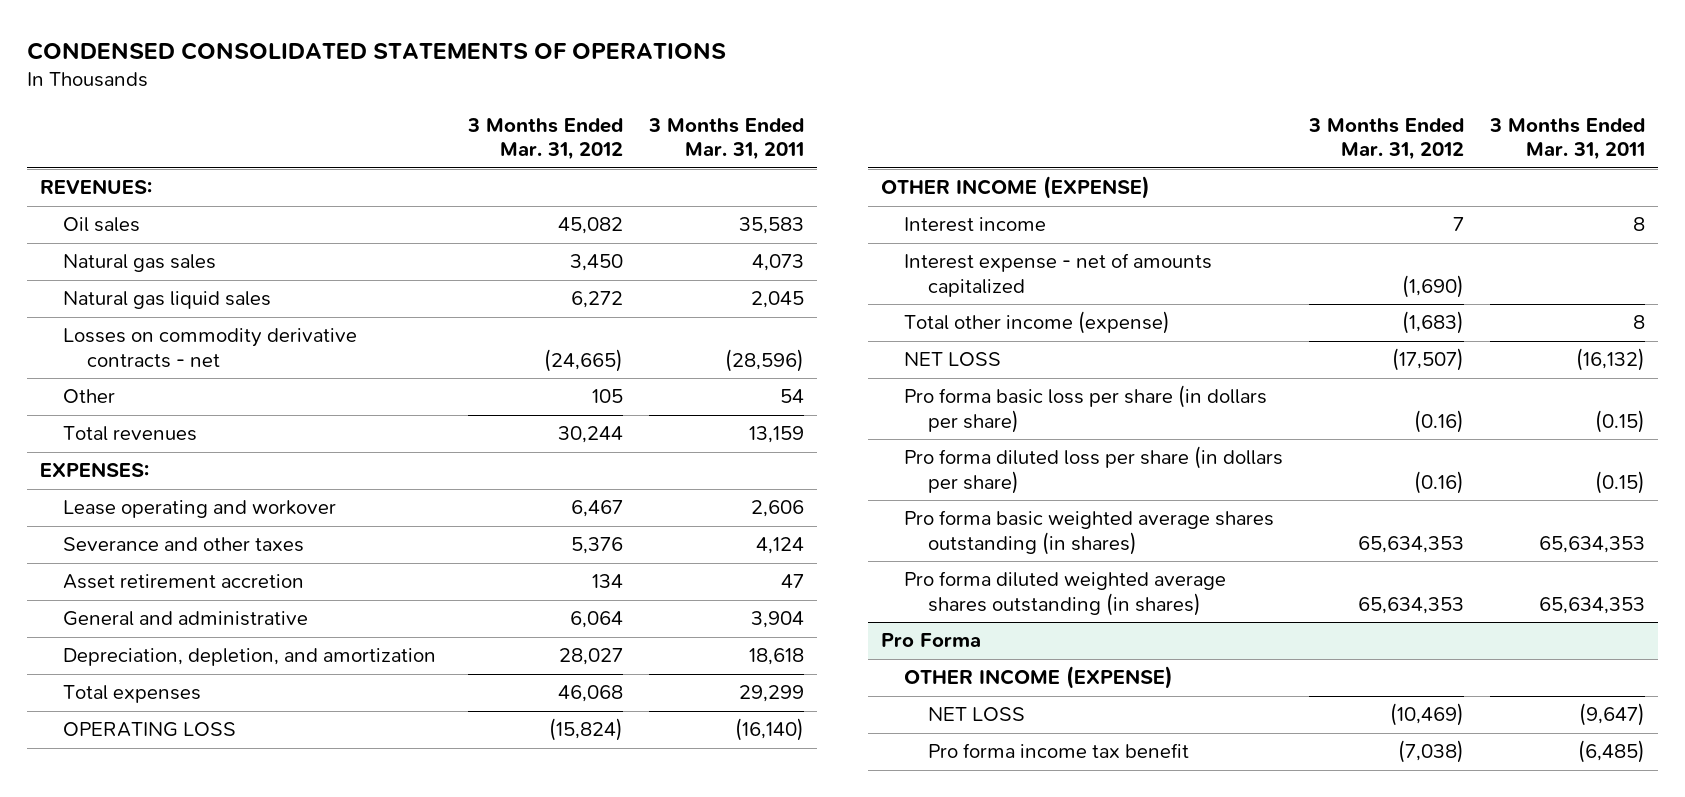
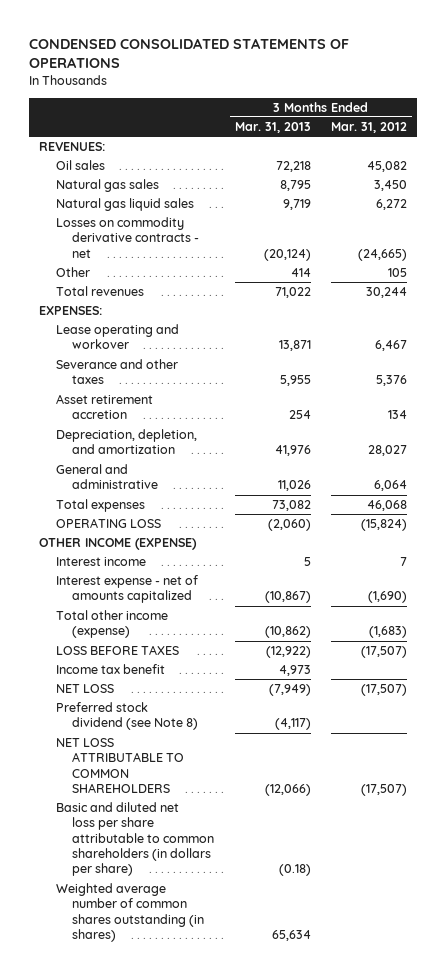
- | 3 Months Ended Mar. 31, 2012 | 3 Months Ended Mar. 31, 2011
+ | 3 Months Ended Mar. 31, 2013 | 3 Months Ended Mar. 31, 2012
moved down: General and administrative | 11,026 | 6,064
+ LOSS BEFORE TAXES | (12,922) | (17,507)
+ Income tax benefit | 4,973 |
- Pro forma basic loss per share (in dollars per share) | (0.16) | (0.15)
- Pro forma diluted loss per share (in dollars per share) | (0.16) | (0.15)
- Pro forma basic weighted average shares outstanding (in shares) | 65,634,353 | 65,634,353
- Pro forma diluted weighted average shares outstanding (in shares) | 65,634,353 | 65,634,353
- Pro Forma
- OTHER INCOME (EXPENSE)
- NET LOSS | (10,469) | (9,647)
- Pro forma income tax benefit | (7,038) | (6,485)
+ Preferred stock dividend (see Note 8) | (4,117) |
+ NET LOSS ATTRIBUTABLE TO COMMON SHAREHOLDERS | (12,066) | (17,507)
+ Basic and diluted net loss per share attributable to common shareholders (in dollars per share) | (0.18) |
+ Weighted average number of common shares outstanding (in shares) | 65,634 |

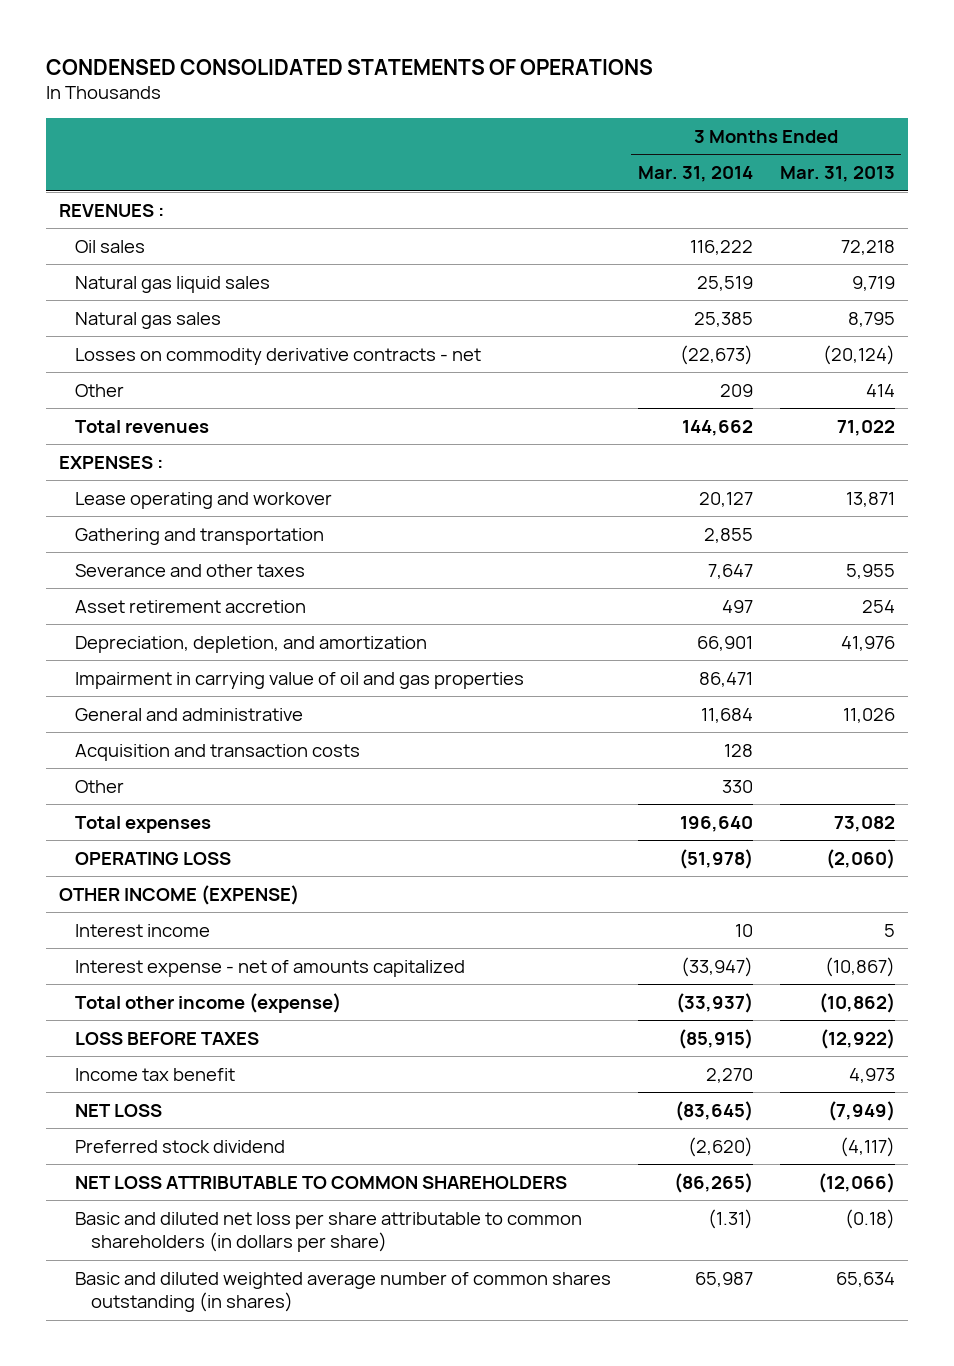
- | 3 Months Ended Mar. 31, 2013 | 3 Months Ended Mar. 31, 2012
+ | 3 Months Ended Mar. 31, 2014 | 3 Months Ended Mar. 31, 2013
- REVENUES:
+ REVENUES :
moved down: Natural gas sales | 25,385 | 8,795
- EXPENSES:
+ EXPENSES :
+ Gathering and transportation | 2,855 |
+ Impairment in carrying value of oil and gas properties | 86,471 |
+ Acquisition and transaction costs | 128 |
+ Other | 330 |
- Preferred stock dividend (see Note 8) | (4,117) |
+ Preferred stock dividend | (2,620) | (4,117)
- Weighted average number of common shares outstanding (in shares) | 65,634 |
+ Basic and diluted weighted average number of common shares outstanding (in shares) | 65,987 | 65,634

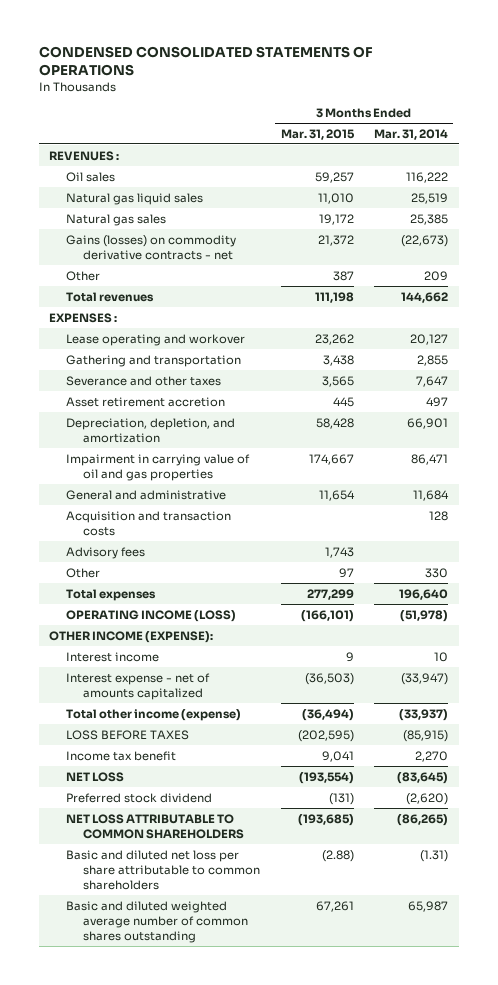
- | 3 Months Ended Mar. 31, 2014 | 3 Months Ended Mar. 31, 2013
+ | 3 Months Ended Mar. 31, 2015 | 3 Months Ended Mar. 31, 2014
- Losses on commodity derivative contracts - net | (22,673) | (20,124)
+ Gains (losses) on commodity derivative contracts - net | 21,372 | (22,673)
+ Advisory fees | 1,743 |
- OPERATING LOSS | (51,978) | (2,060)
- OTHER INCOME (EXPENSE)
+ OPERATING INCOME (LOSS) | (166,101) | (51,978)
+ OTHER INCOME (EXPENSE):
- Basic and diluted net loss per share attributable to common shareholders (in dollars per share) | (1.31) | (0.18)
- Basic and diluted weighted average number of common shares outstanding (in shares) | 65,987 | 65,634
+ Basic and diluted net loss per share attributable to common shareholders | (2.88) | (1.31)
+ Basic and diluted weighted average number of common shares outstanding | 67,261 | 65,987

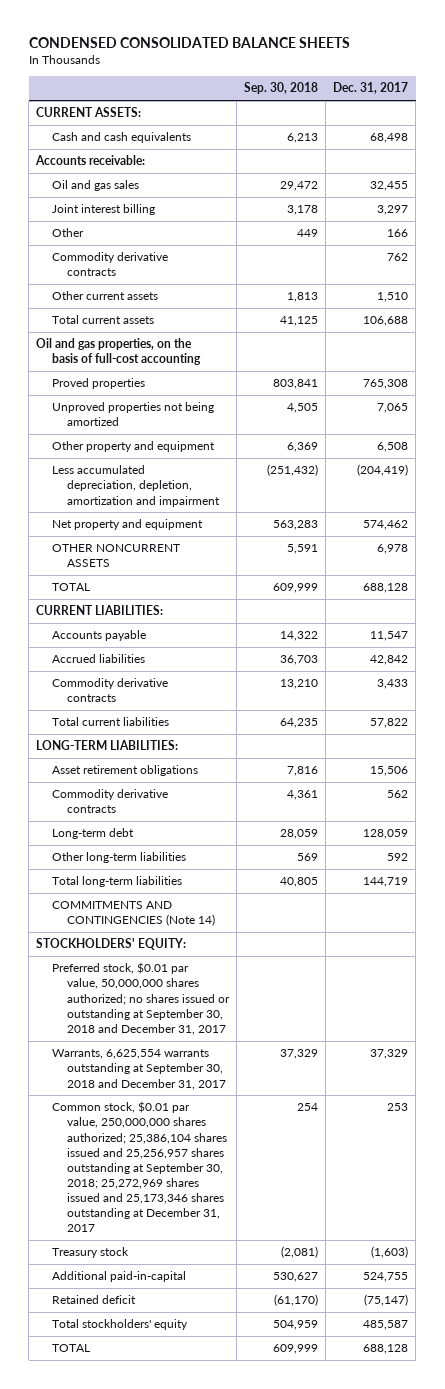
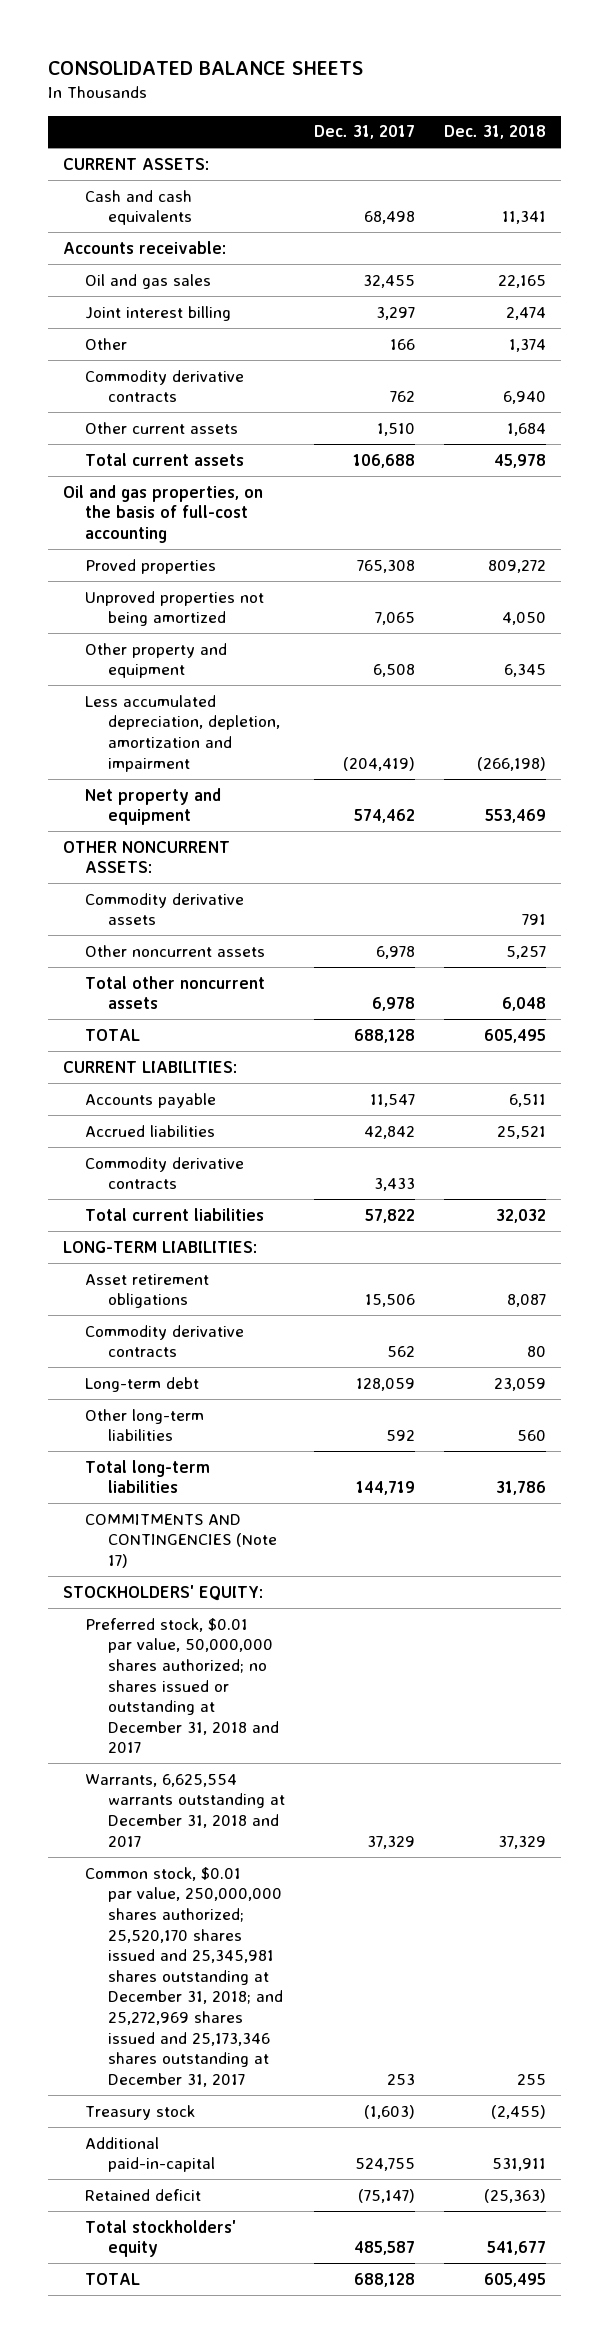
- CONDENSED CONSOLIDATED BALANCE SHEETS
+ CONSOLIDATED BALANCE SHEETS
- | Sep. 30, 2018 | Dec. 31, 2017
+ | Dec. 31, 2017 | Dec. 31, 2018
- OTHER NONCURRENT ASSETS | 5,591 | 6,978
+ OTHER NONCURRENT ASSETS:
+ Commodity derivative assets | | 791
+ Other noncurrent assets | 6,978 | 5,257
+ Total other noncurrent assets | 6,978 | 6,048
- COMMITMENTS AND CONTINGENCIES (Note 14)
+ COMMITMENTS AND CONTINGENCIES (Note 17)
- Preferred stock, $0.01 par value, 50,000,000 shares authorized; no shares issued or outstanding at September 30, 2018 and December 31, 2017
- Warrants, 6,625,554 warrants outstanding at September 30, 2018 and December 31, 2017 | 37,329 | 37,329
- Common stock, $0.01 par value, 250,000,000 shares authorized; 25,386,104 shares issued and 25,256,957 shares outstanding at September 30, 2018; 25,272,969 shares issued and 25,173,346 shares outstanding at December 31, 2017 | 254 | 253
+ Preferred stock, $0.01 par value, 50,000,000 shares authorized; no shares issued or outstanding at December 31, 2018 and 2017
+ Warrants, 6,625,554 warrants outstanding at December 31, 2018 and 2017 | 37,329 | 37,329
+ Common stock, $0.01 par value, 250,000,000 shares authorized; 25,520,170 shares issued and 25,345,981 shares outstanding at December 31, 2018; and 25,272,969 shares issued and 25,173,346 shares outstanding at December 31, 2017 | 253 | 255

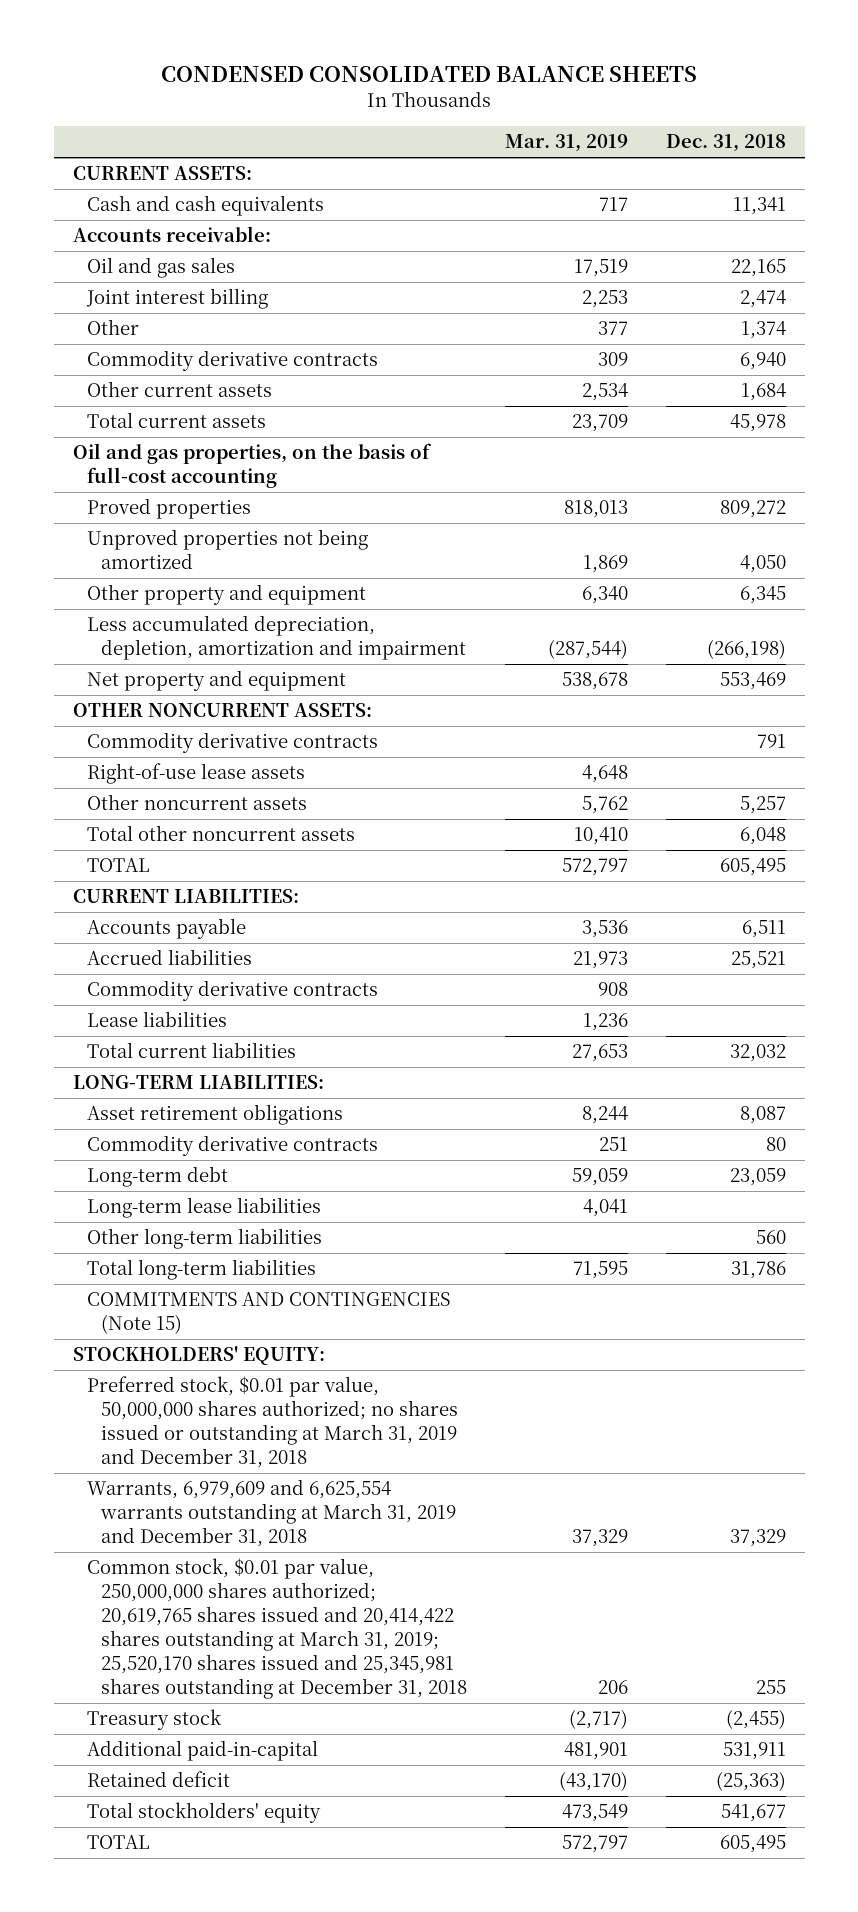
- CONSOLIDATED BALANCE SHEETS
+ CONDENSED CONSOLIDATED BALANCE SHEETS
- | Dec. 31, 2017 | Dec. 31, 2018
+ | Mar. 31, 2019 | Dec. 31, 2018
- Commodity derivative assets | | 791
+ Commodity derivative contracts | | 791
+ Right-of-use lease assets | 4,648 |
+ Lease liabilities | 1,236 |
+ Long-term lease liabilities | 4,041 |
- COMMITMENTS AND CONTINGENCIES (Note 17)
+ COMMITMENTS AND CONTINGENCIES (Note 15)
- Preferred stock, $0.01 par value, 50,000,000 shares authorized; no shares issued or outstanding at December 31, 2018 and 2017
- Warrants, 6,625,554 warrants outstanding at December 31, 2018 and 2017 | 37,329 | 37,329
- Common stock, $0.01 par value, 250,000,000 shares authorized; 25,520,170 shares issued and 25,345,981 shares outstanding at December 31, 2018; and 25,272,969 shares issued and 25,173,346 shares outstanding at December 31, 2017 | 253 | 255
+ Preferred stock, $0.01 par value, 50,000,000 shares authorized; no shares issued or outstanding at March 31, 2019 and December 31, 2018
+ Warrants, 6,979,609 and 6,625,554 warrants outstanding at March 31, 2019 and December 31, 2018 | 37,329 | 37,329
+ Common stock, $0.01 par value, 250,000,000 shares authorized; 20,619,765 shares issued and 20,414,422 shares outstanding at March 31, 2019; 25,520,170 shares issued and 25,345,981 shares outstanding at December 31, 2018 | 206 | 255

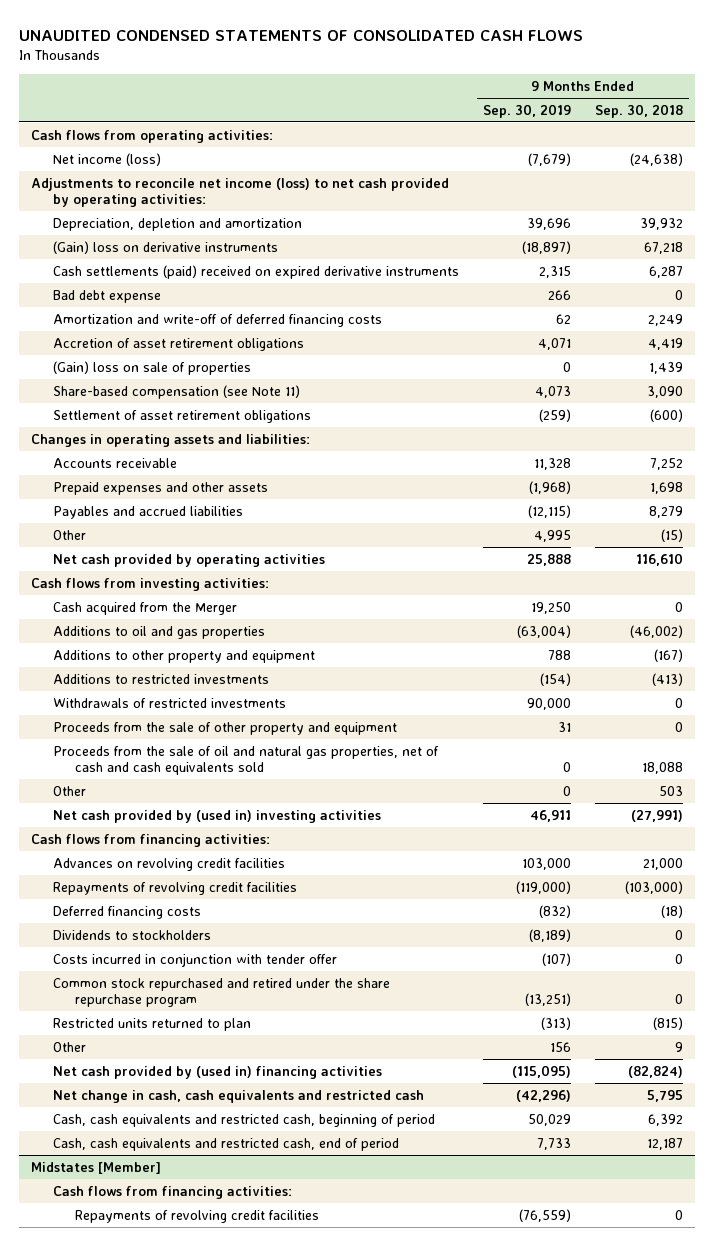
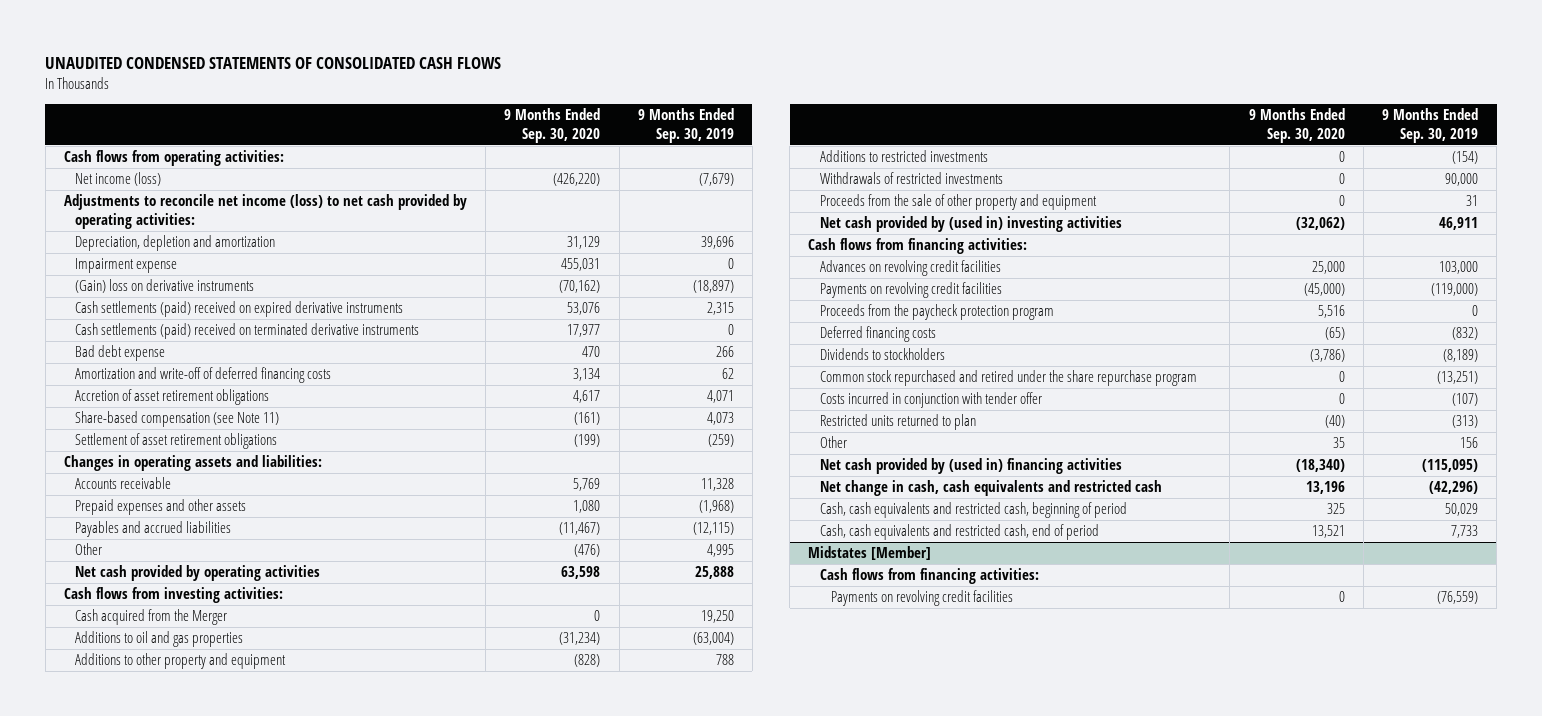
- | 9 Months Ended Sep. 30, 2019 | 9 Months Ended Sep. 30, 2018
+ | 9 Months Ended Sep. 30, 2020 | 9 Months Ended Sep. 30, 2019
+ Impairment expense | 455,031 | 0
+ Cash settlements (paid) received on terminated derivative instruments | 17,977 | 0
- (Gain) loss on sale of properties | 0 | 1,439
- Proceeds from the sale of oil and natural gas properties, net of cash and cash equivalents sold | 0 | 18,088
- Other | 0 | 503
- Repayments of revolving credit facilities | (119,000) | (103,000)
+ Payments on revolving credit facilities | (45,000) | (119,000)
+ Proceeds from the paycheck protection program | 5,516 | 0
moved down: Costs incurred in conjunction with tender offer | 0 | (107)
@ Midstates [Member]
- Repayments of revolving credit facilities | (76,559) | 0
+ Payments on revolving credit facilities | 0 | (76,559)

